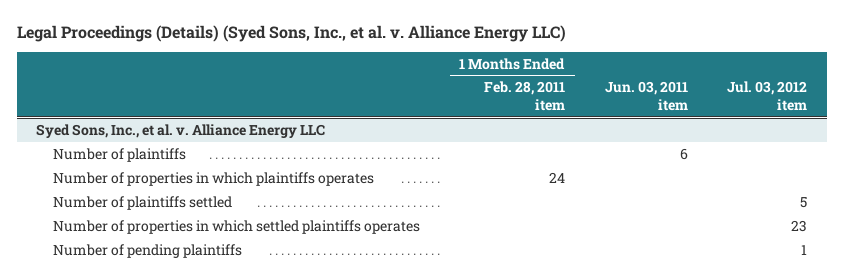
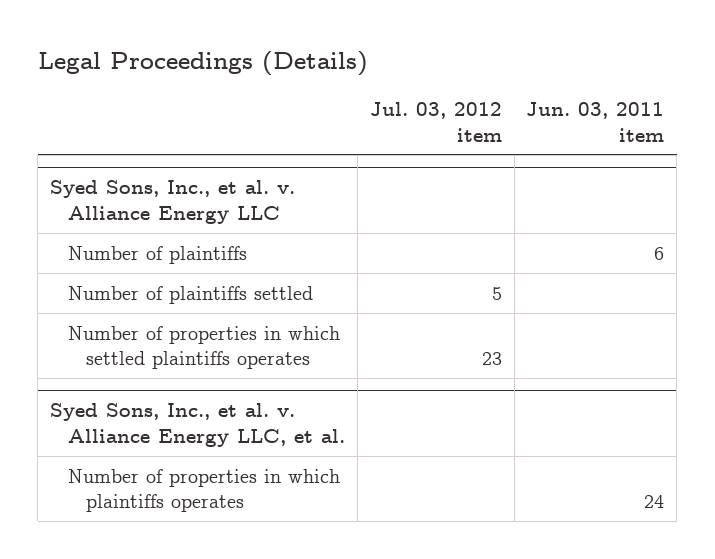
- Legal Proceedings (Details) (Syed Sons, Inc., et al. v. Alliance Energy LLC)
+ Legal Proceedings (Details)
- | 1 Months Ended Feb. 28, 2011 item | Jun. 03, 2011 item | Jul. 03, 2012 item
+ | Jul. 03, 2012 item | Jun. 03, 2011 item
@ Syed Sons, Inc., et al. v. Alliance Energy LLC
- Number of properties in which plaintiffs operates | 24 | |
- Number of pending plaintiffs | | | 1
+ Syed Sons, Inc., et al. v. Alliance Energy LLC, et al.
+ Number of properties in which plaintiffs operates | | 24

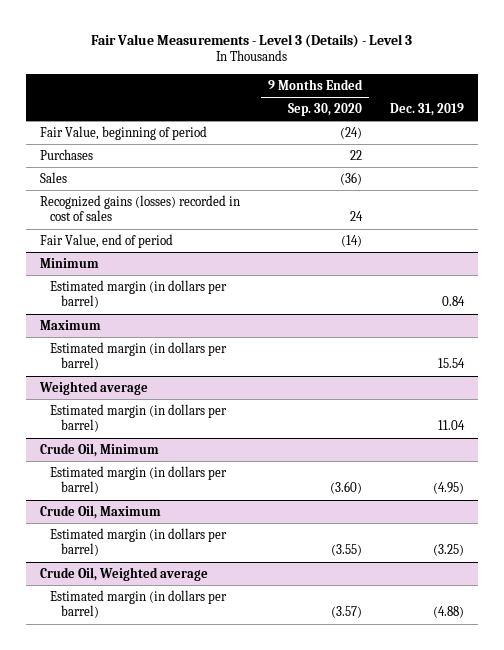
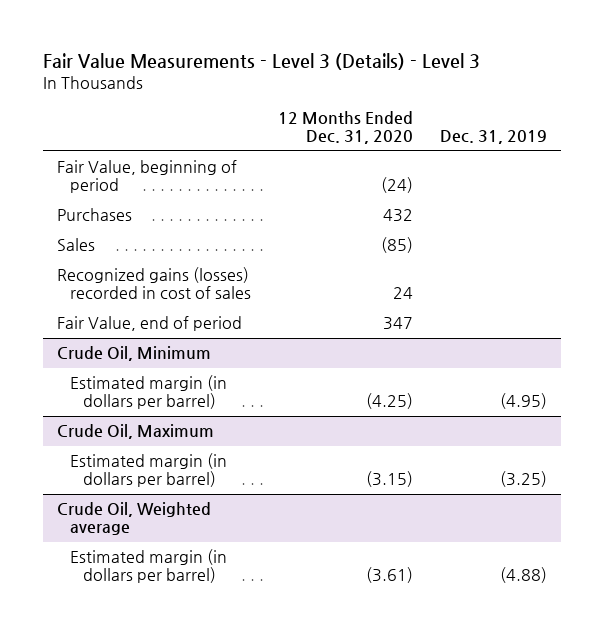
- | 9 Months Ended Sep. 30, 2020 | Dec. 31, 2019
+ | 12 Months Ended Dec. 31, 2020 | Dec. 31, 2019
- Minimum
- Estimated margin (in dollars per barrel) | | 0.84
- Maximum
- Estimated margin (in dollars per barrel) | | 15.54
- Weighted average
- Estimated margin (in dollars per barrel) | | 11.04

